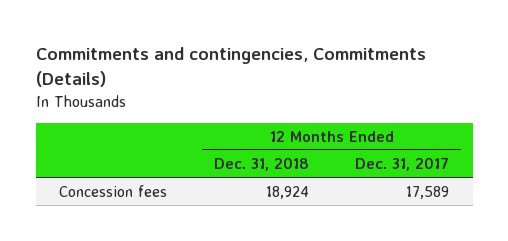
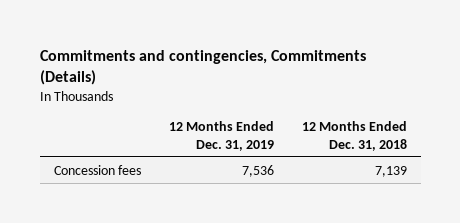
- | 12 Months Ended Dec. 31, 2018 | 12 Months Ended Dec. 31, 2017
+ | 12 Months Ended Dec. 31, 2019 | 12 Months Ended Dec. 31, 2018
- Concession fees | 18,924 | 17,589
+ Concession fees | 7,536 | 7,139

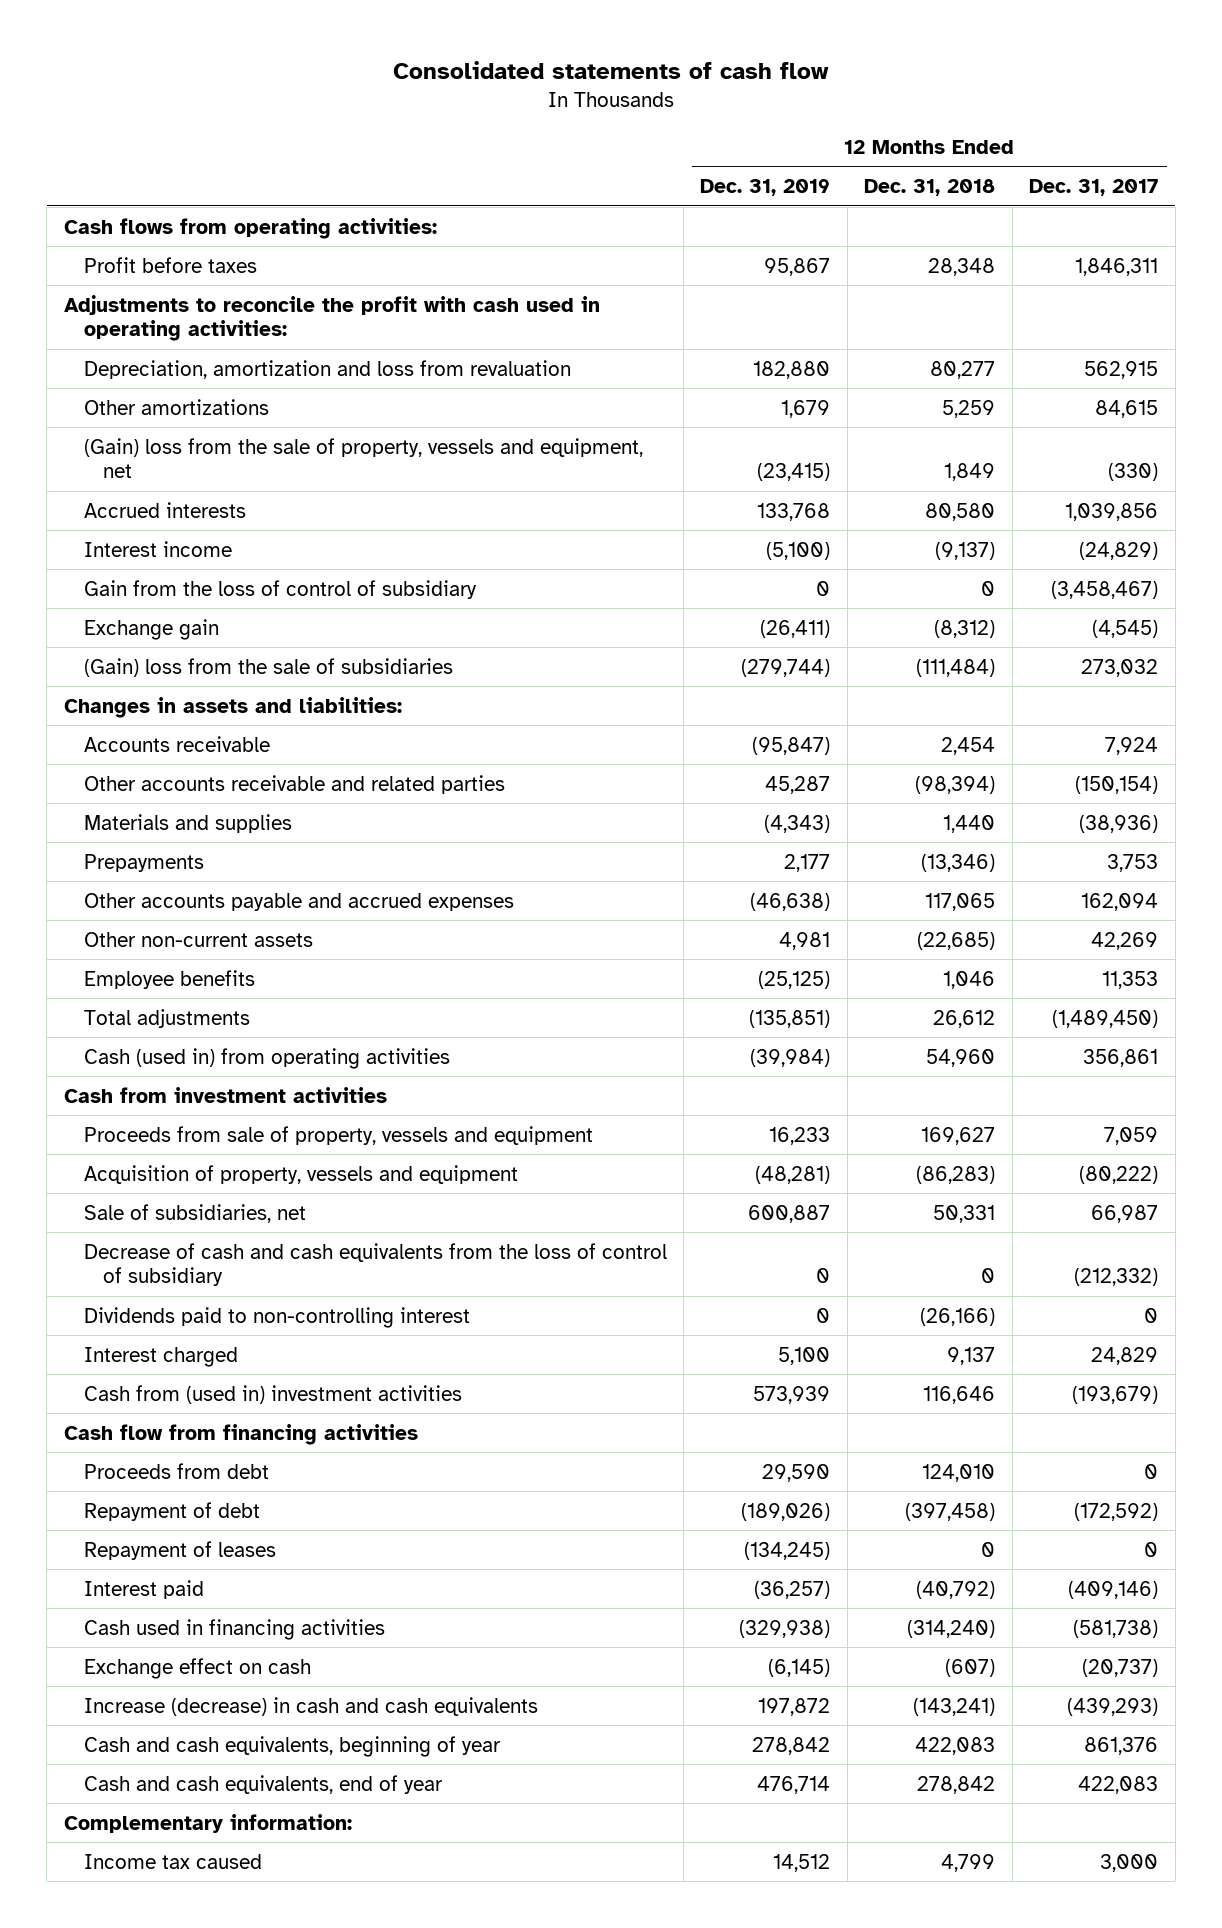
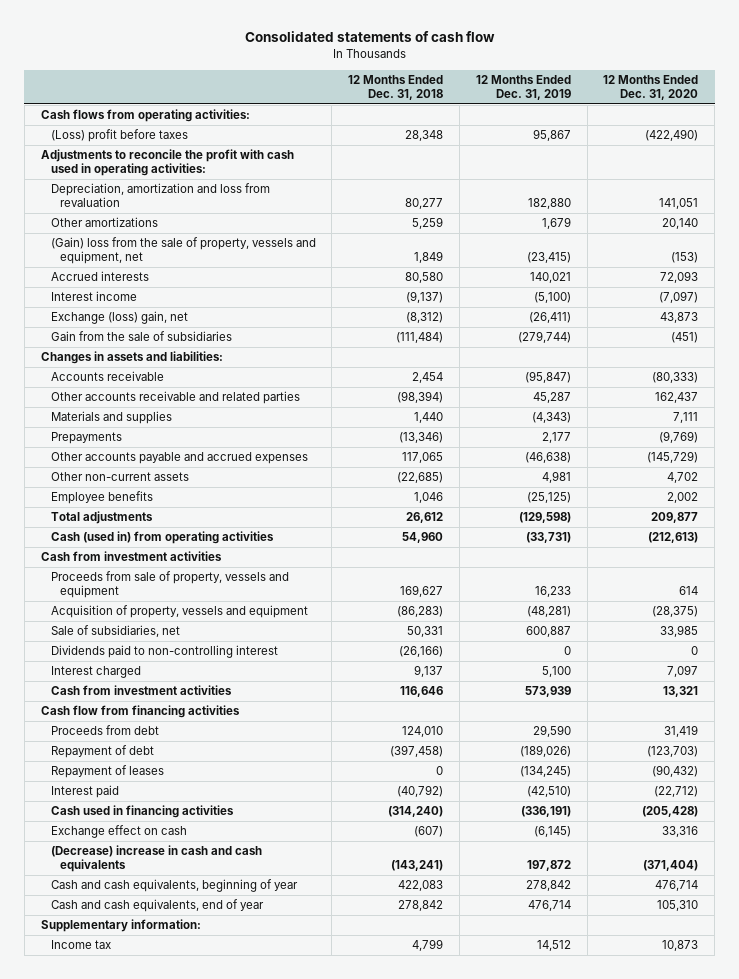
- | 12 Months Ended Dec. 31, 2019 | 12 Months Ended Dec. 31, 2018 | 12 Months Ended Dec. 31, 2017
+ | 12 Months Ended Dec. 31, 2018 | 12 Months Ended Dec. 31, 2019 | 12 Months Ended Dec. 31, 2020
- Profit before taxes | 95,867 | 28,348 | 1,846,311
+ (Loss) profit before taxes | 28,348 | 95,867 | (422,490)
- Accrued interests | 133,768 | 80,580 | 1,039,856
+ Accrued interests | 80,580 | 140,021 | 72,093
- Gain from the loss of control of subsidiary | 0 | 0 | (3,458,467)
- Exchange gain | (26,411) | (8,312) | (4,545)
- (Gain) loss from the sale of subsidiaries | (279,744) | (111,484) | 273,032
+ Exchange (loss) gain, net | (8,312) | (26,411) | 43,873
+ Gain from the sale of subsidiaries | (111,484) | (279,744) | (451)
- Total adjustments | (135,851) | 26,612 | (1,489,450)
- Cash (used in) from operating activities | (39,984) | 54,960 | 356,861
+ Total adjustments | 26,612 | (129,598) | 209,877
+ Cash (used in) from operating activities | 54,960 | (33,731) | (212,613)
- Decrease of cash and cash equivalents from the loss of control of subsidiary | 0 | 0 | (212,332)
- Cash from (used in) investment activities | 573,939 | 116,646 | (193,679)
+ Cash from investment activities | 116,646 | 573,939 | 13,321
- Interest paid | (36,257) | (40,792) | (409,146)
- Cash used in financing activities | (329,938) | (314,240) | (581,738)
+ Interest paid | (40,792) | (42,510) | (22,712)
+ Cash used in financing activities | (314,240) | (336,191) | (205,428)
- Increase (decrease) in cash and cash equivalents | 197,872 | (143,241) | (439,293)
+ (Decrease) increase in cash and cash equivalents | (143,241) | 197,872 | (371,404)
- Complementary information:
- Income tax caused | 14,512 | 4,799 | 3,000
+ Supplementary information:
+ Income tax | 4,799 | 14,512 | 10,873

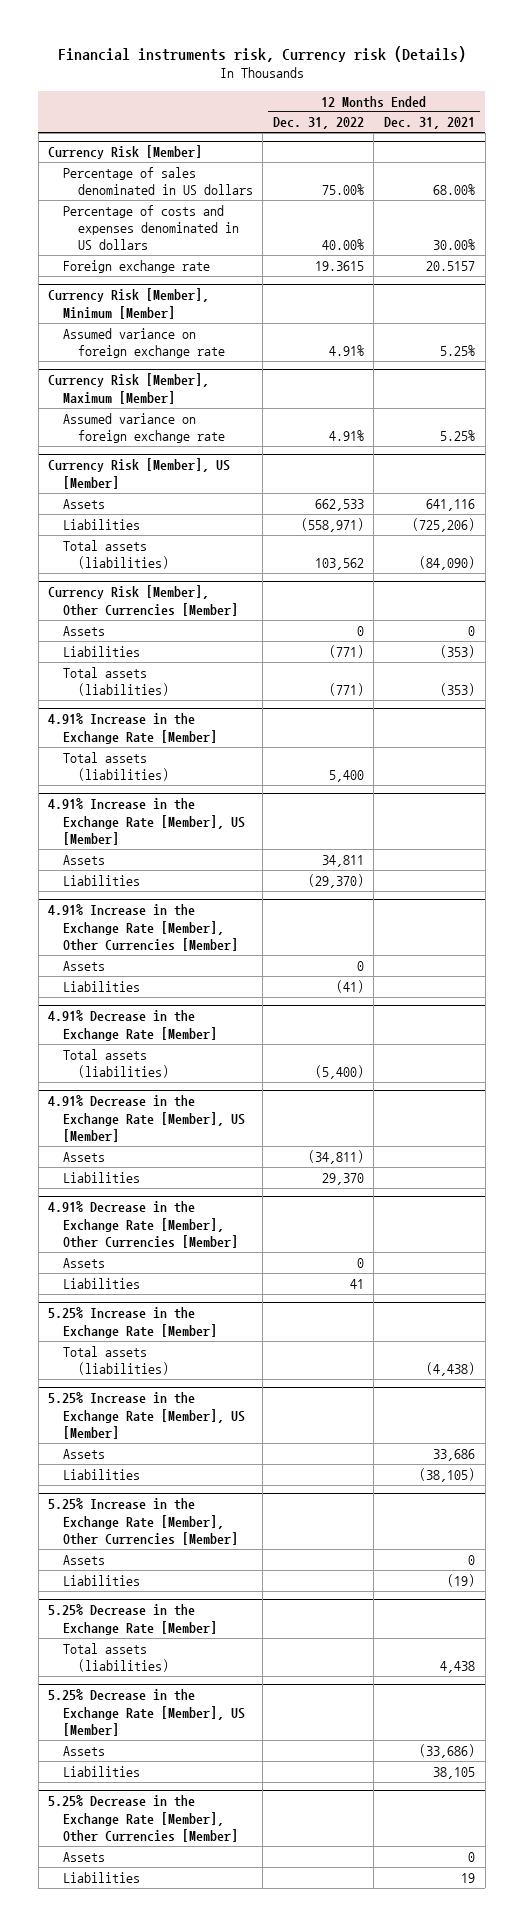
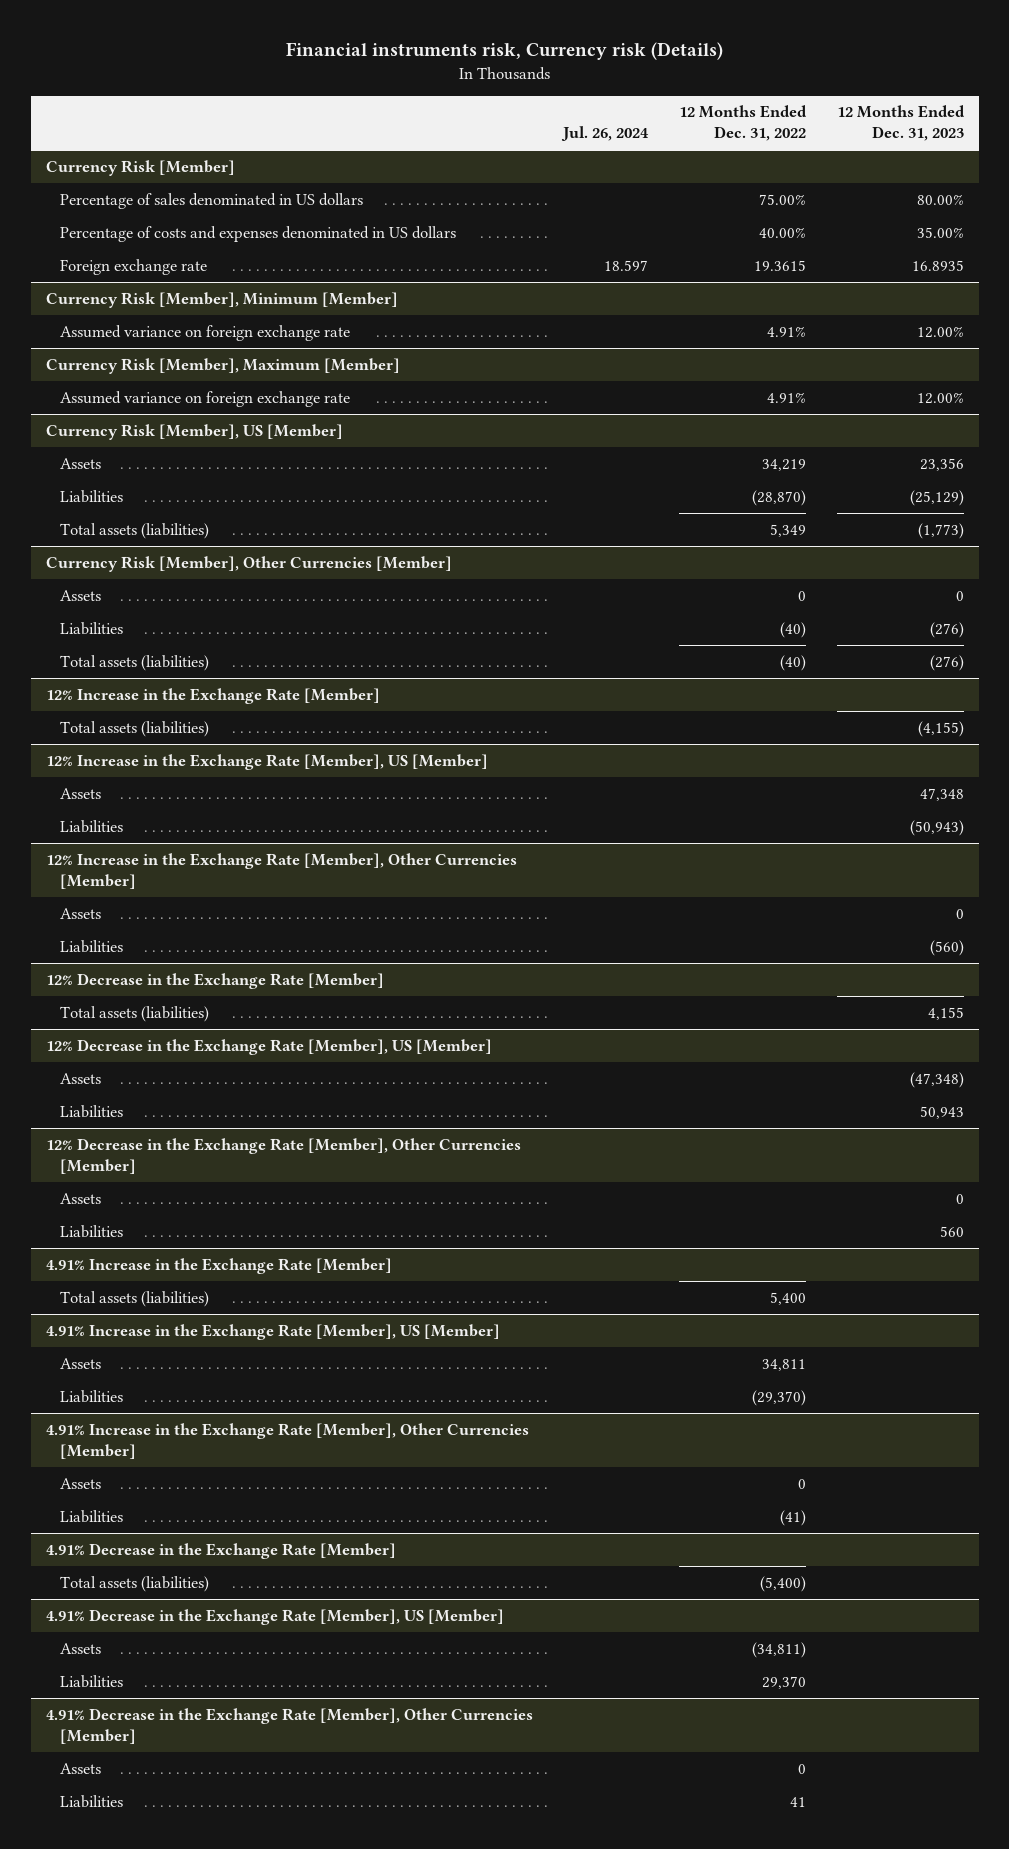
- | 12 Months Ended Dec. 31, 2022 | 12 Months Ended Dec. 31, 2021
+ | Jul. 26, 2024 | 12 Months Ended Dec. 31, 2022 | 12 Months Ended Dec. 31, 2023
@ Currency Risk [Member], US [Member]
- Assets | 662,533 | 641,116
- Liabilities | (558,971) | (725,206)
- Total assets (liabilities) | 103,562 | (84,090)
+ Assets | | 34,219 | 23,356
+ Liabilities | | (28,870) | (25,129)
+ Total assets (liabilities) | | 5,349 | (1,773)
@ Currency Risk [Member], Other Currencies [Member]
- Liabilities | (771) | (353)
- Total assets (liabilities) | (771) | (353)
+ Liabilities | | (40) | (276)
+ Total assets (liabilities) | | (40) | (276)
+ 12% Increase in the Exchange Rate [Member]
+ Total assets (liabilities) | | | (4,155)
+ 12% Increase in the Exchange Rate [Member], US [Member]
+ Assets | | | 47,348
+ Liabilities | | | (50,943)
+ 12% Increase in the Exchange Rate [Member], Other Currencies [Member]
+ Assets | | | 0
+ Liabilities | | | (560)
+ 12% Decrease in the Exchange Rate [Member]
+ Total assets (liabilities) | | | 4,155
+ 12% Decrease in the Exchange Rate [Member], US [Member]
+ Assets | | | (47,348)
+ Liabilities | | | 50,943
+ 12% Decrease in the Exchange Rate [Member], Other Currencies [Member]
+ Assets | | | 0
+ Liabilities | | | 560
- 5.25% Increase in the Exchange Rate [Member]
- Total assets (liabilities) | | (4,438)
- 5.25% Increase in the Exchange Rate [Member], US [Member]
- Assets | | 33,686
- Liabilities | | (38,105)
- 5.25% Increase in the Exchange Rate [Member], Other Currencies [Member]
- Assets | | 0
- Liabilities | | (19)
- 5.25% Decrease in the Exchange Rate [Member]
- Total assets (liabilities) | | 4,438
- 5.25% Decrease in the Exchange Rate [Member], US [Member]
- Assets | | (33,686)
- Liabilities | | 38,105
- 5.25% Decrease in the Exchange Rate [Member], Other Currencies [Member]
- Assets | | 0
- Liabilities | | 19

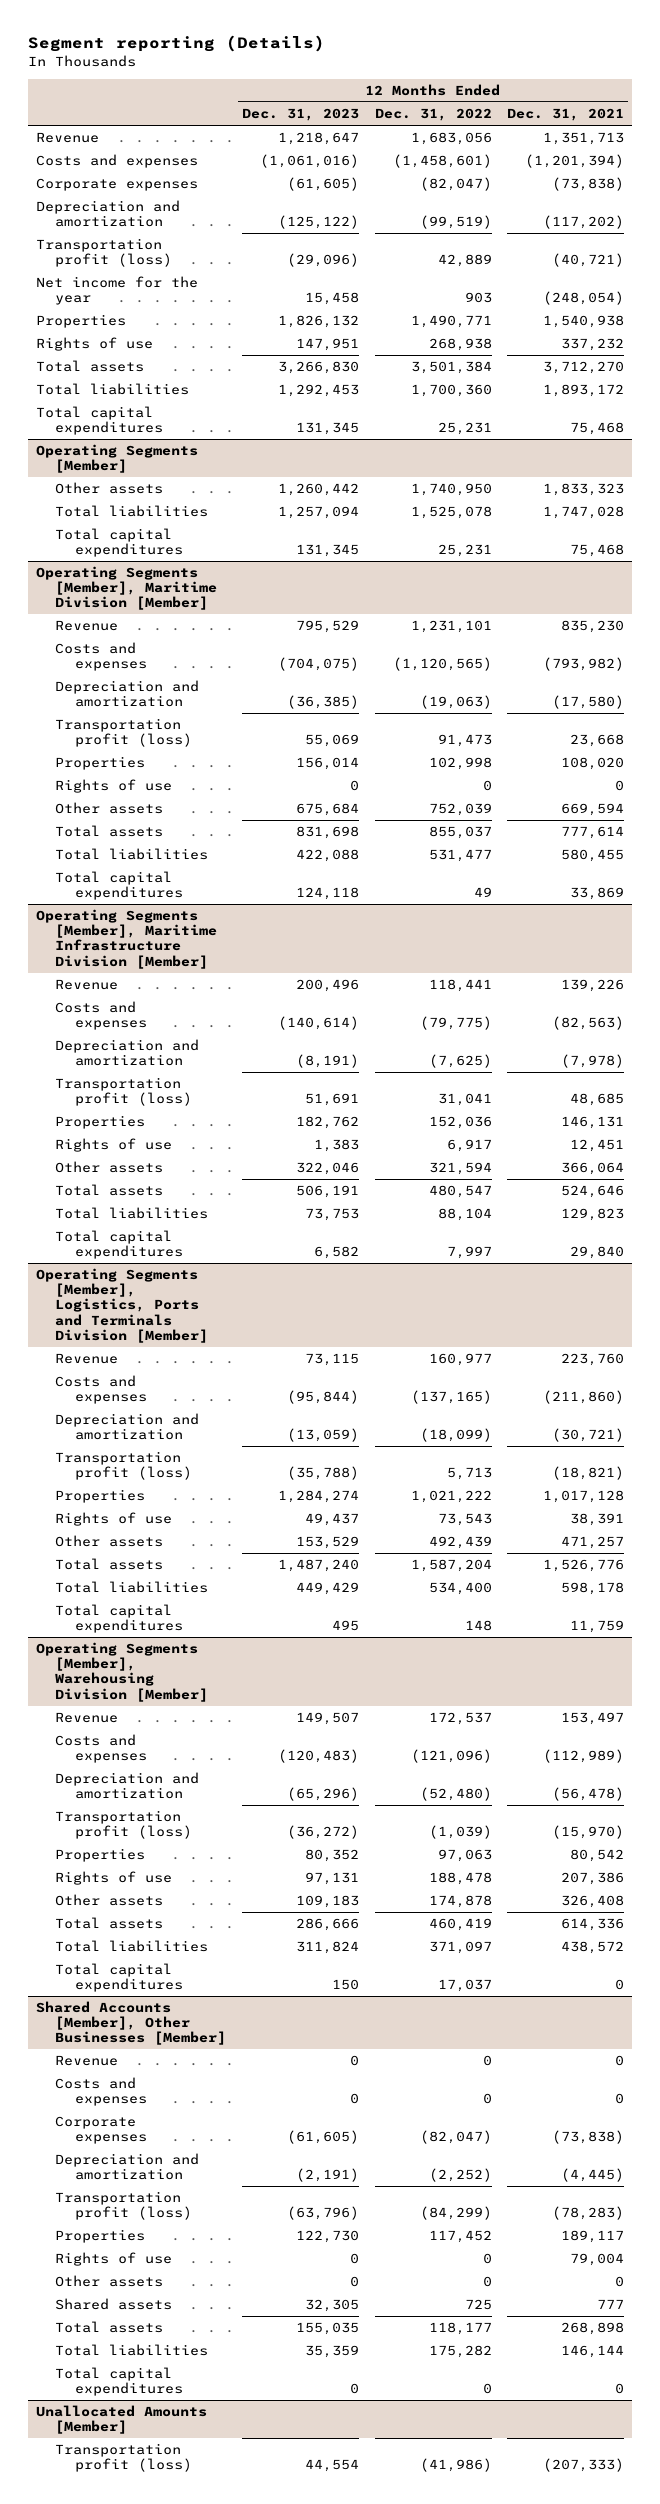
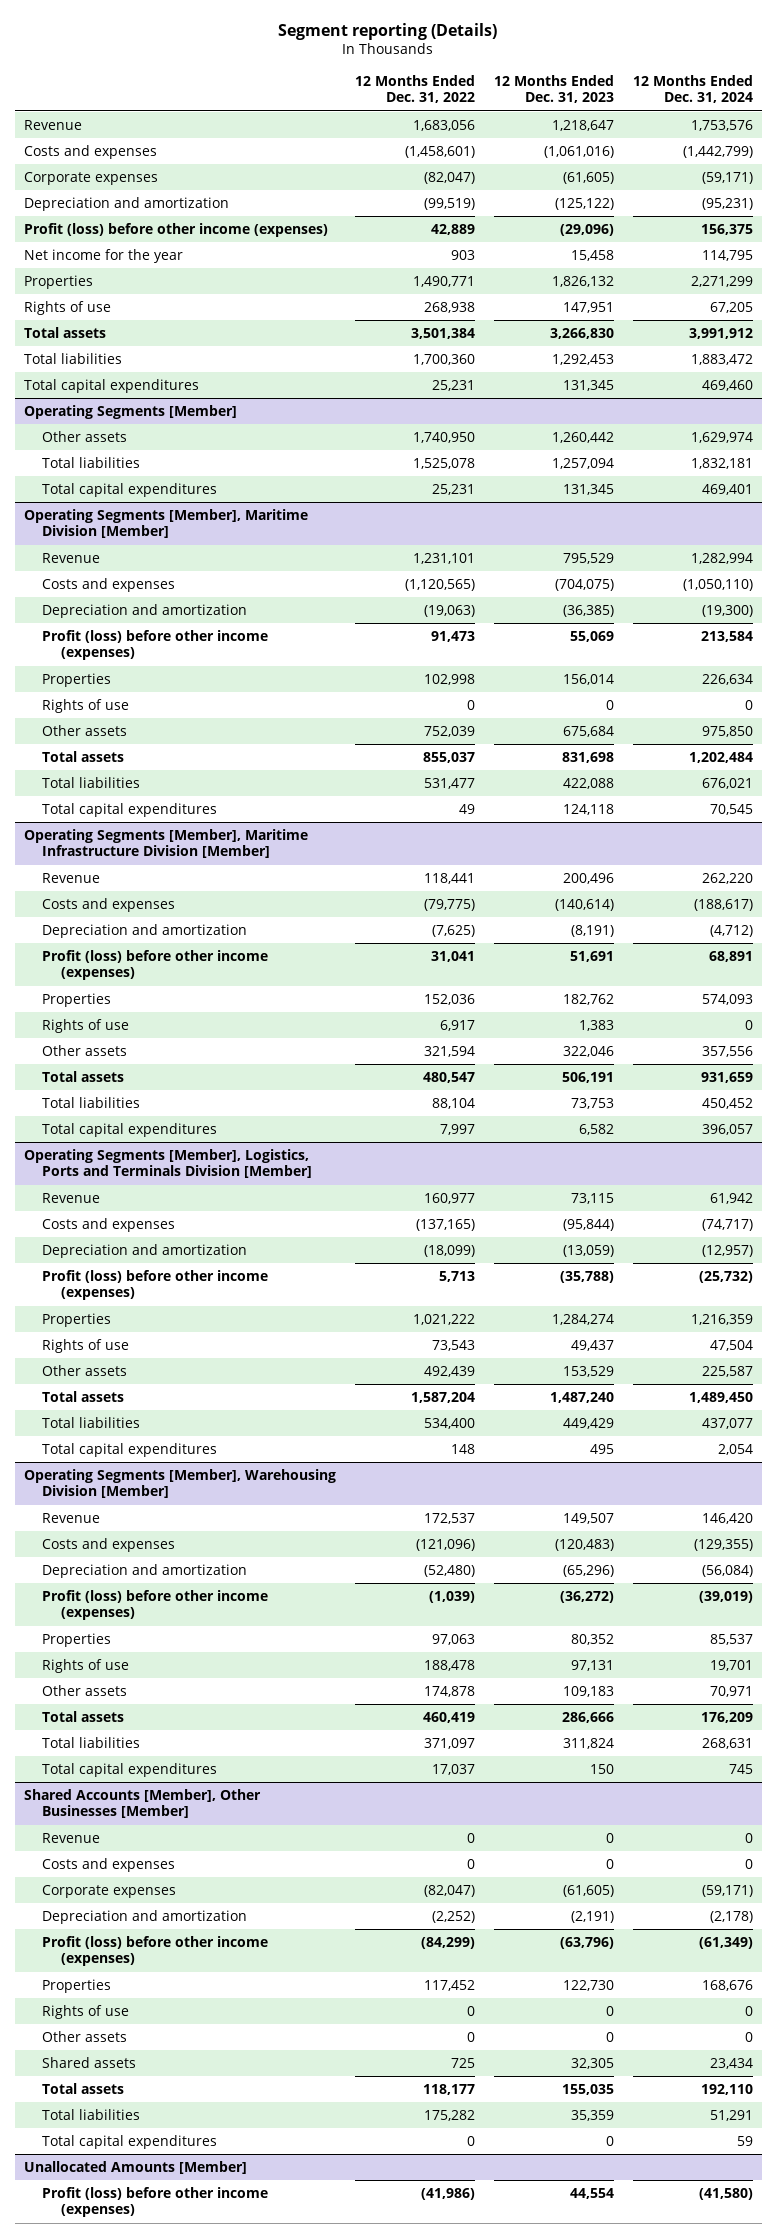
- | 12 Months Ended Dec. 31, 2023 | 12 Months Ended Dec. 31, 2022 | 12 Months Ended Dec. 31, 2021
+ | 12 Months Ended Dec. 31, 2022 | 12 Months Ended Dec. 31, 2023 | 12 Months Ended Dec. 31, 2024
- Transportation profit (loss) | (29,096) | 42,889 | (40,721)
+ Profit (loss) before other income (expenses) | 42,889 | (29,096) | 156,375
@ Operating Segments [Member], Maritime Division [Member]
- Transportation profit (loss) | 55,069 | 91,473 | 23,668
+ Profit (loss) before other income (expenses) | 91,473 | 55,069 | 213,584
@ Operating Segments [Member], Maritime Infrastructure Division [Member]
- Transportation profit (loss) | 51,691 | 31,041 | 48,685
+ Profit (loss) before other income (expenses) | 31,041 | 51,691 | 68,891
@ Operating Segments [Member], Logistics, Ports and Terminals Division [Member]
- Transportation profit (loss) | (35,788) | 5,713 | (18,821)
+ Profit (loss) before other income (expenses) | 5,713 | (35,788) | (25,732)
@ Operating Segments [Member], Warehousing Division [Member]
- Transportation profit (loss) | (36,272) | (1,039) | (15,970)
+ Profit (loss) before other income (expenses) | (1,039) | (36,272) | (39,019)
@ Shared Accounts [Member], Other Businesses [Member]
- Transportation profit (loss) | (63,796) | (84,299) | (78,283)
+ Profit (loss) before other income (expenses) | (84,299) | (63,796) | (61,349)
@ Unallocated Amounts [Member]
- Transportation profit (loss) | 44,554 | (41,986) | (207,333)
+ Profit (loss) before other income (expenses) | (41,986) | 44,554 | (41,580)

